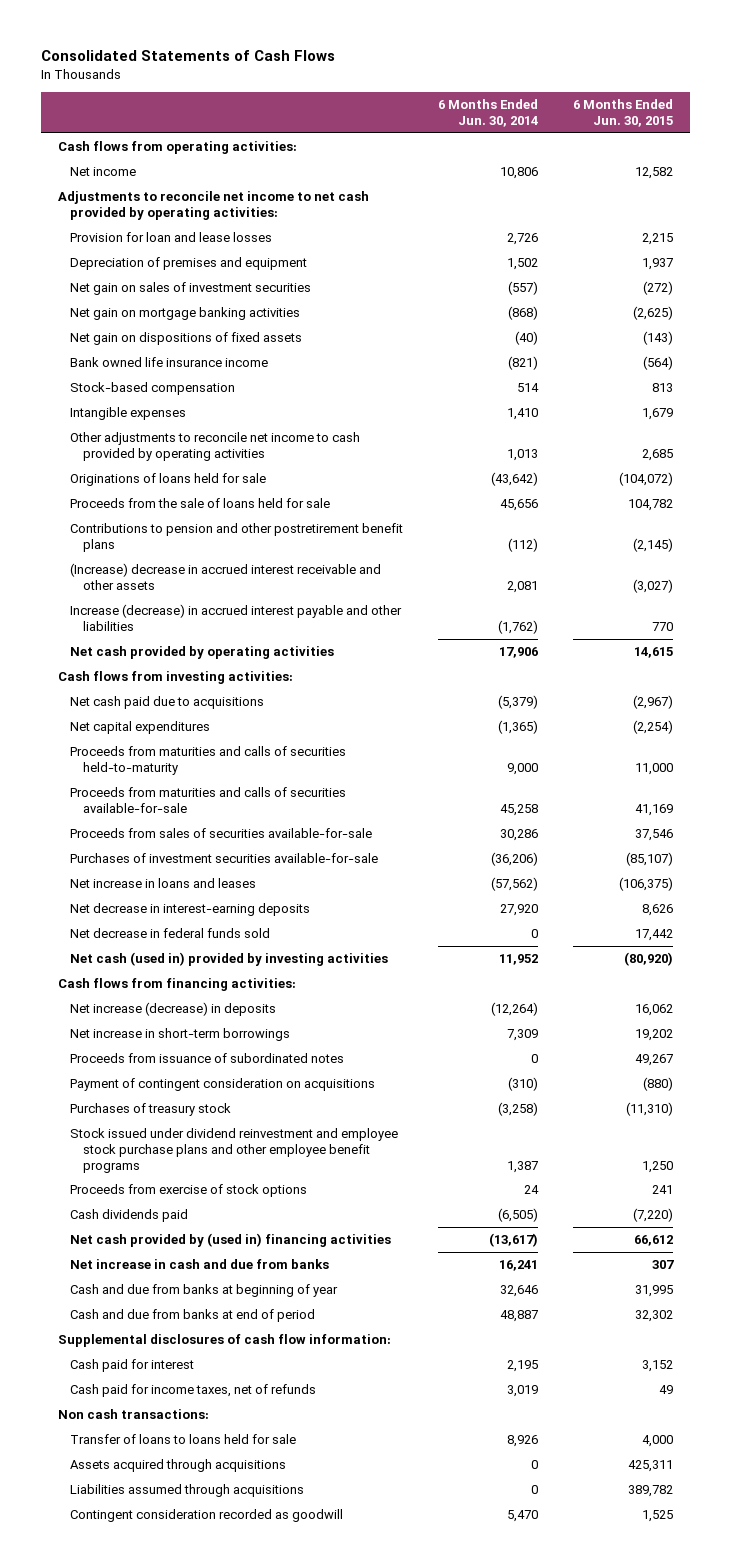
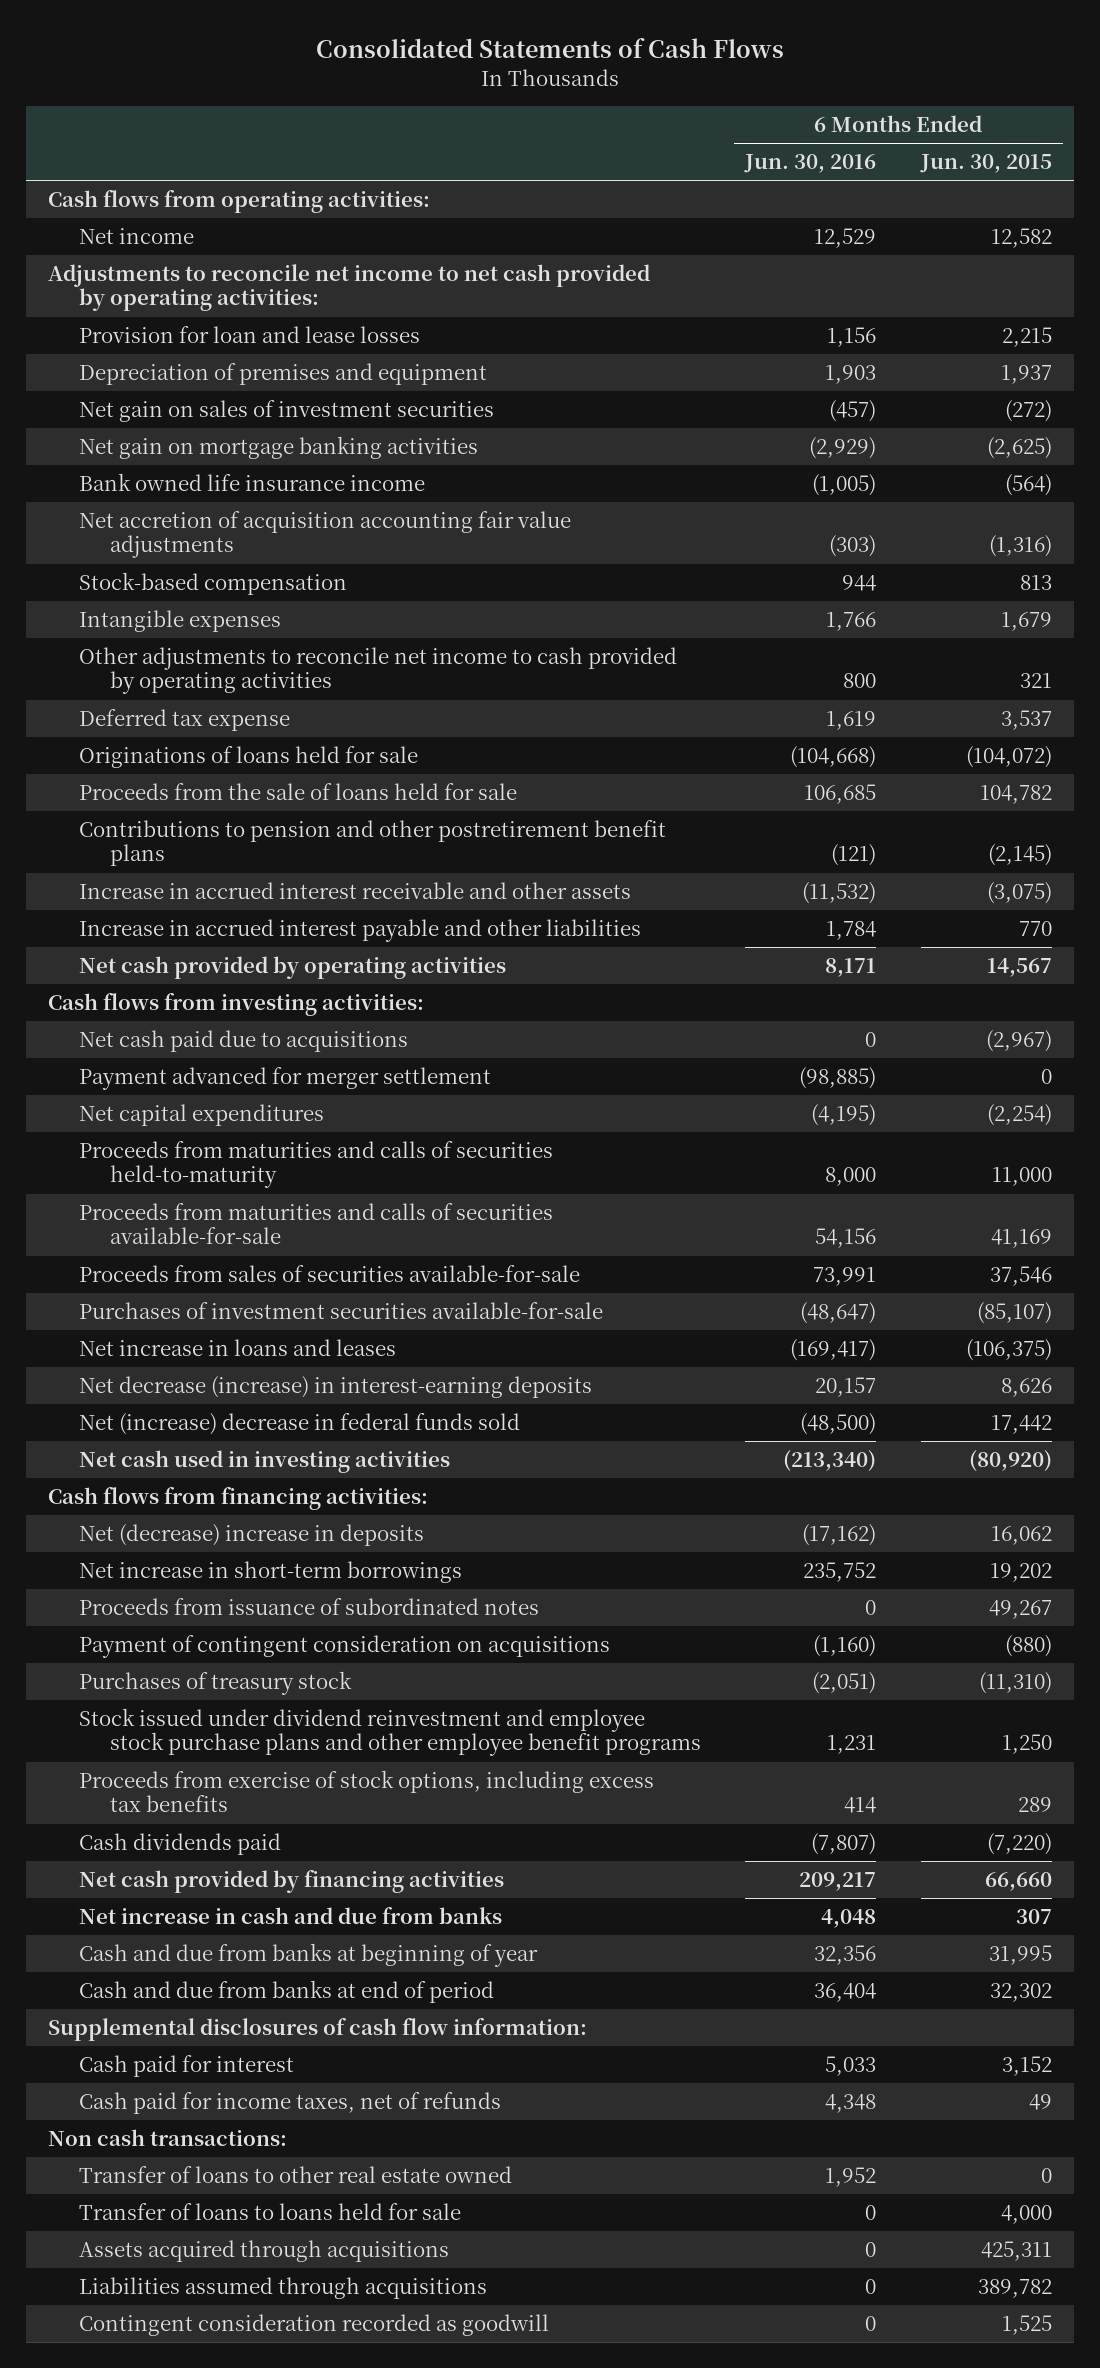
- | 6 Months Ended Jun. 30, 2014 | 6 Months Ended Jun. 30, 2015
+ | 6 Months Ended Jun. 30, 2016 | 6 Months Ended Jun. 30, 2015
- Net gain on dispositions of fixed assets | (40) | (143)
+ Net accretion of acquisition accounting fair value adjustments | (303) | (1,316)
- Other adjustments to reconcile net income to cash provided by operating activities | 1,013 | 2,685
+ Other adjustments to reconcile net income to cash provided by operating activities | 800 | 321
+ Deferred tax expense | 1,619 | 3,537
- (Increase) decrease in accrued interest receivable and other assets | 2,081 | (3,027)
- Increase (decrease) in accrued interest payable and other liabilities | (1,762) | 770
- Net cash provided by operating activities | 17,906 | 14,615
+ Increase in accrued interest receivable and other assets | (11,532) | (3,075)
+ Increase in accrued interest payable and other liabilities | 1,784 | 770
+ Net cash provided by operating activities | 8,171 | 14,567
+ Payment advanced for merger settlement | (98,885) | 0
- Net decrease in interest-earning deposits | 27,920 | 8,626
- Net decrease in federal funds sold | 0 | 17,442
- Net cash (used in) provided by investing activities | 11,952 | (80,920)
+ Net decrease (increase) in interest-earning deposits | 20,157 | 8,626
+ Net (increase) decrease in federal funds sold | (48,500) | 17,442
+ Net cash used in investing activities | (213,340) | (80,920)
- Net increase (decrease) in deposits | (12,264) | 16,062
+ Net (decrease) increase in deposits | (17,162) | 16,062
- Proceeds from exercise of stock options | 24 | 241
+ Proceeds from exercise of stock options, including excess tax benefits | 414 | 289
- Net cash provided by (used in) financing activities | (13,617) | 66,612
+ Net cash provided by financing activities | 209,217 | 66,660
+ Transfer of loans to other real estate owned | 1,952 | 0

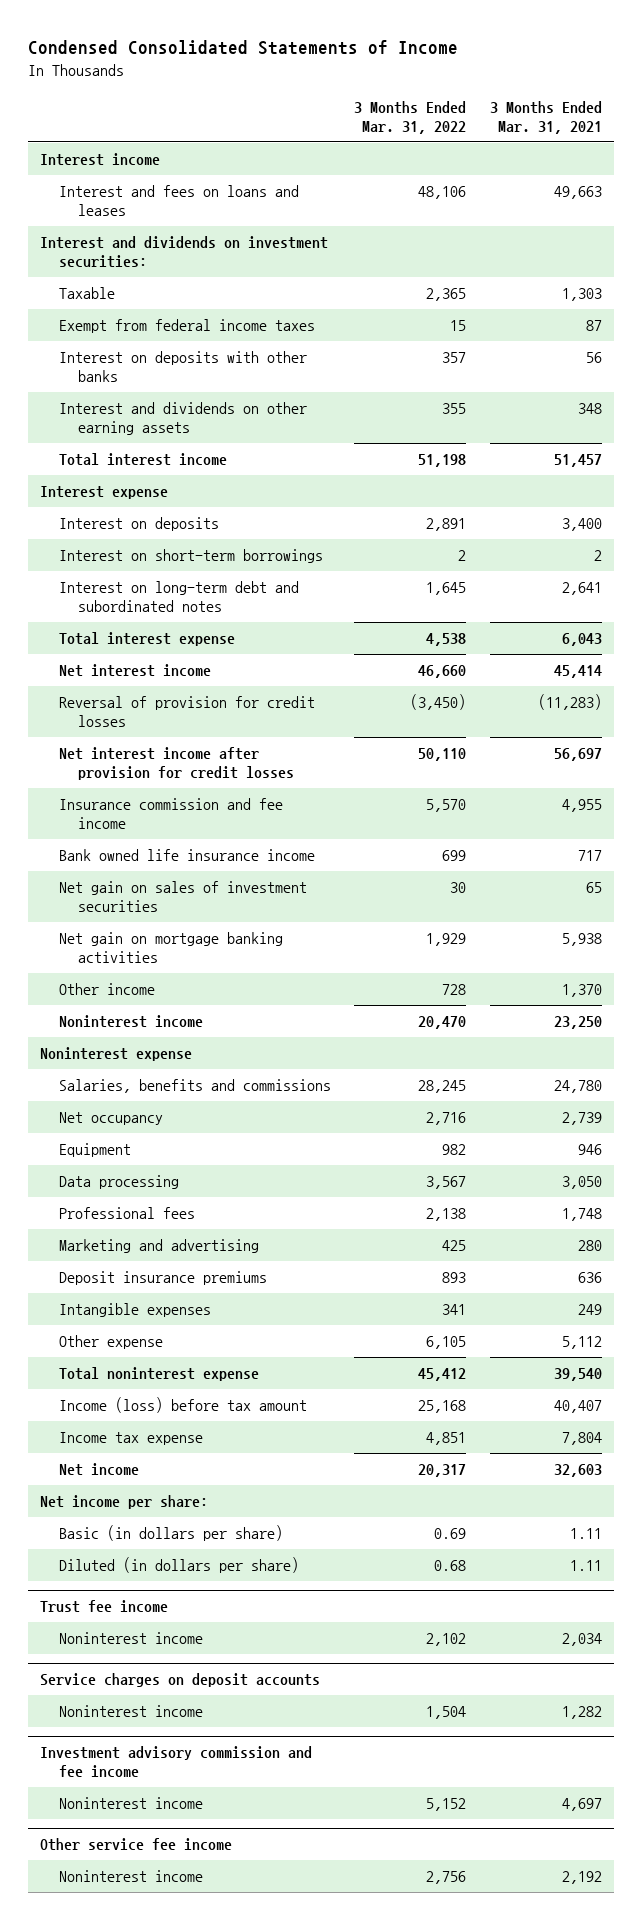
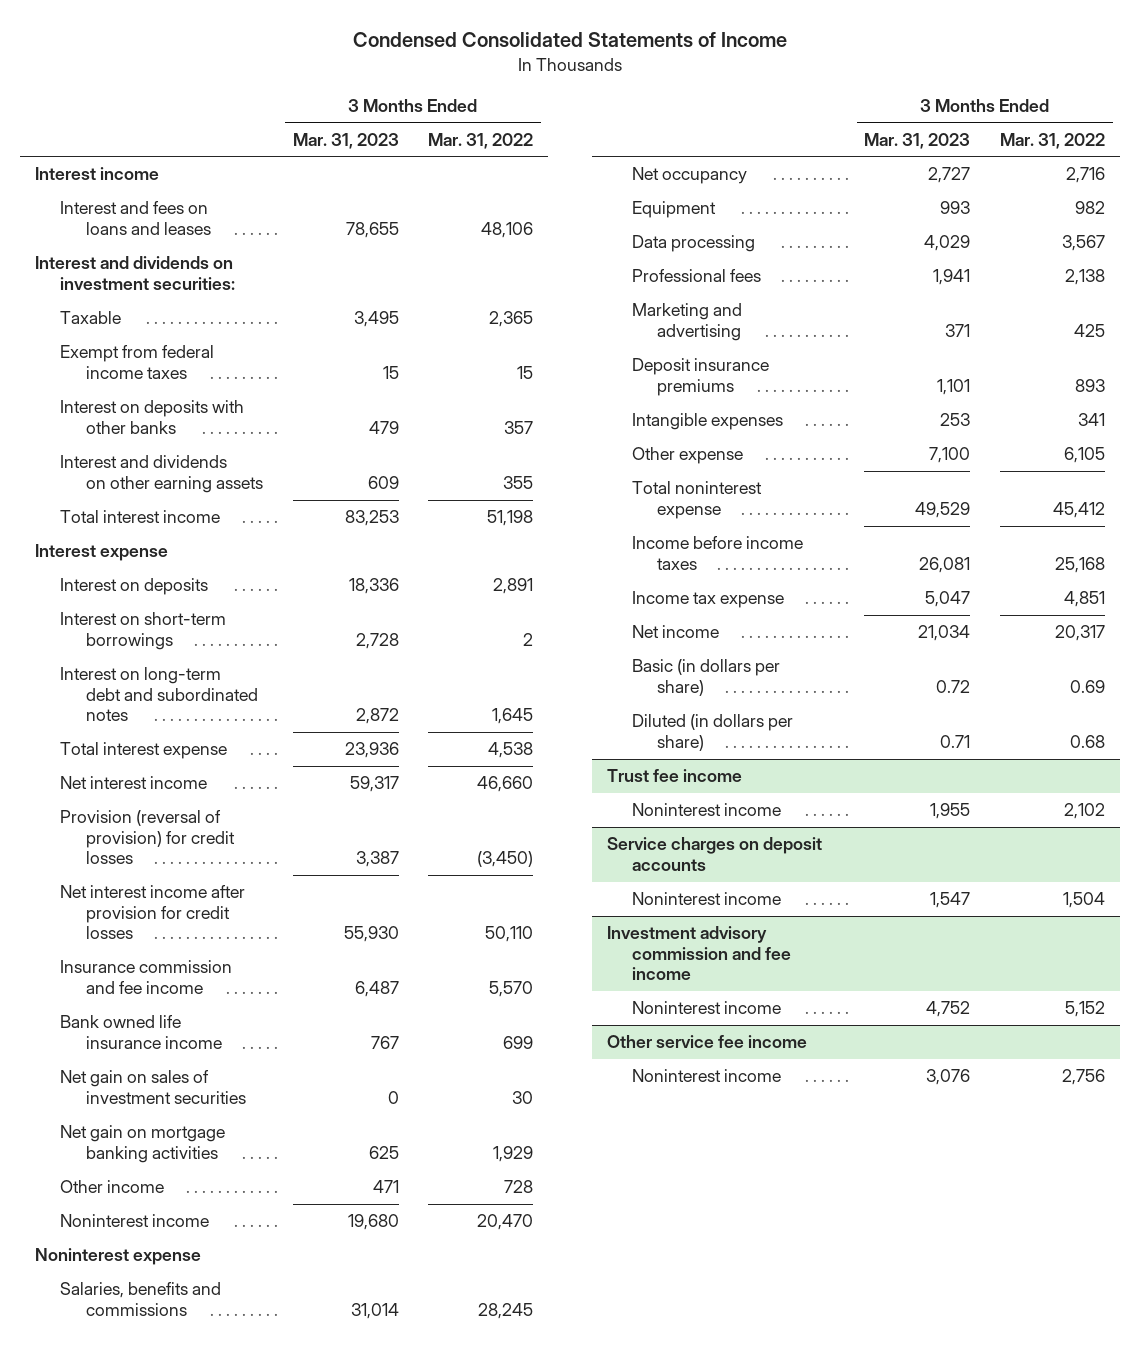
- | 3 Months Ended Mar. 31, 2022 | 3 Months Ended Mar. 31, 2021
+ | 3 Months Ended Mar. 31, 2023 | 3 Months Ended Mar. 31, 2022
- Reversal of provision for credit losses | (3,450) | (11,283)
+ Provision (reversal of provision) for credit losses | 3,387 | (3,450)
- Income (loss) before tax amount | 25,168 | 40,407
+ Income before income taxes | 26,081 | 25,168
- Net income per share:

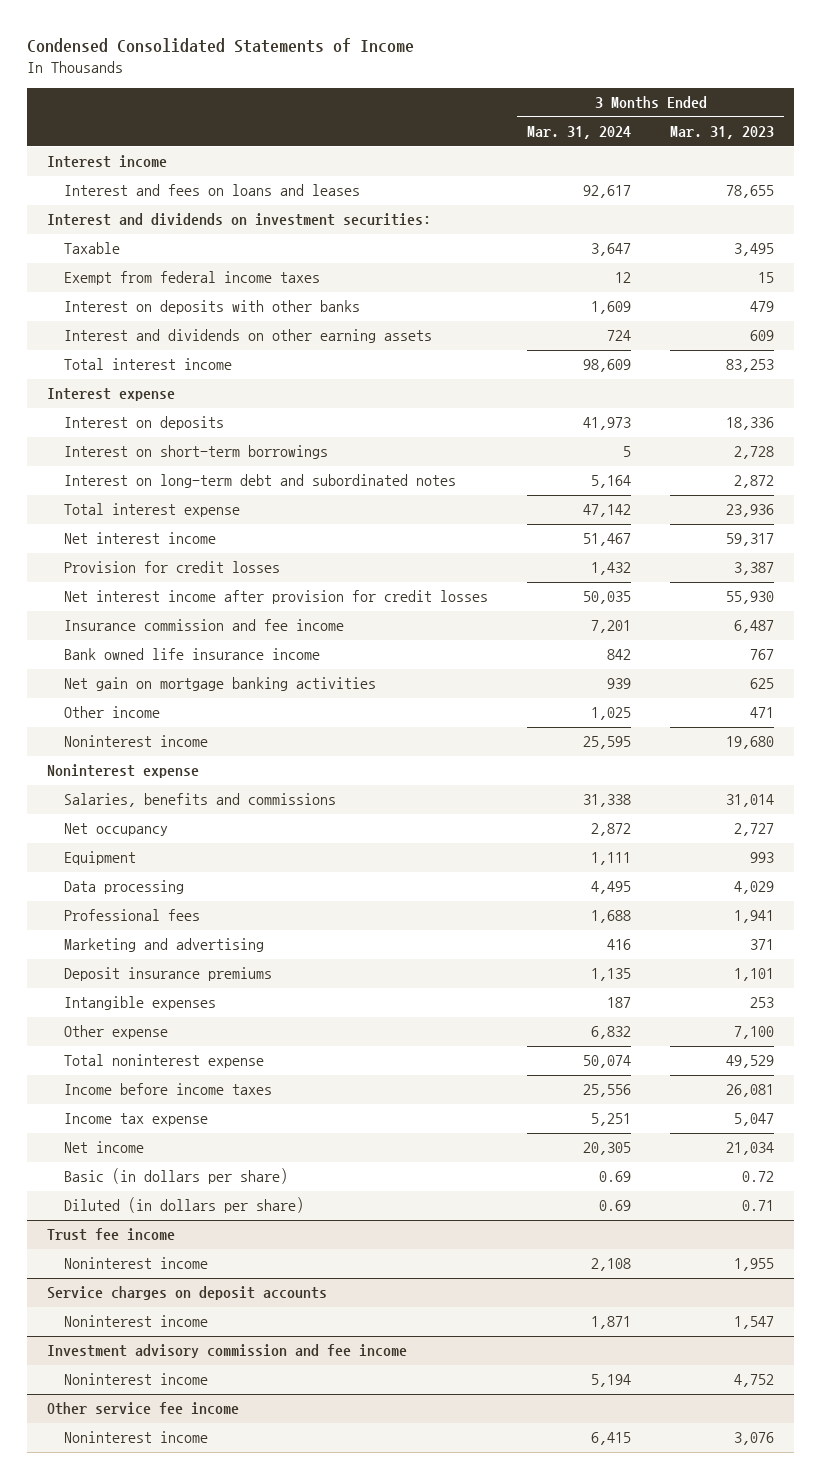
- | 3 Months Ended Mar. 31, 2023 | 3 Months Ended Mar. 31, 2022
+ | 3 Months Ended Mar. 31, 2024 | 3 Months Ended Mar. 31, 2023
- Provision (reversal of provision) for credit losses | 3,387 | (3,450)
+ Provision for credit losses | 1,432 | 3,387
- Net gain on sales of investment securities | 0 | 30

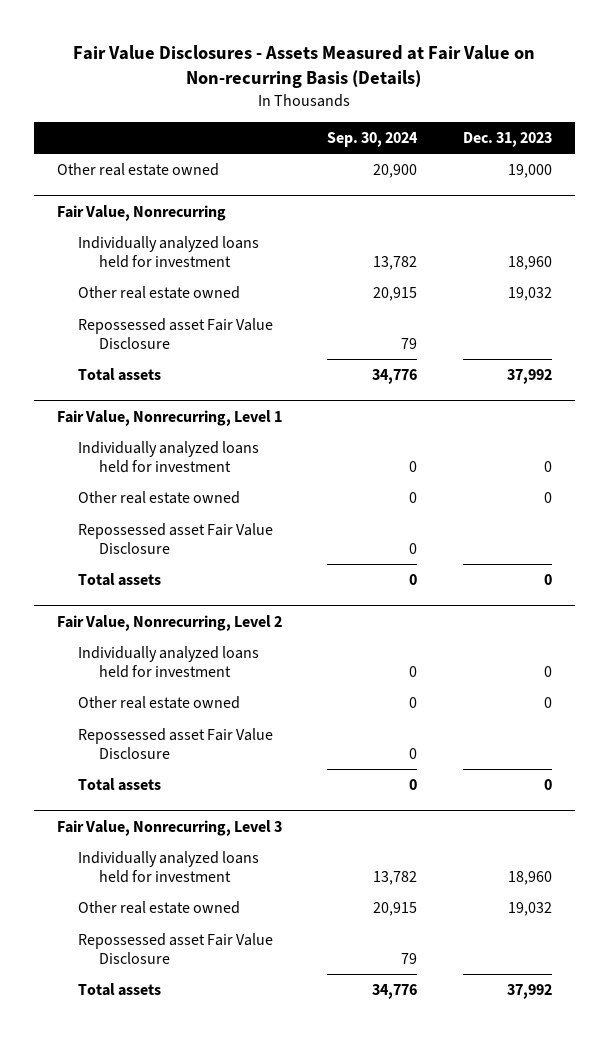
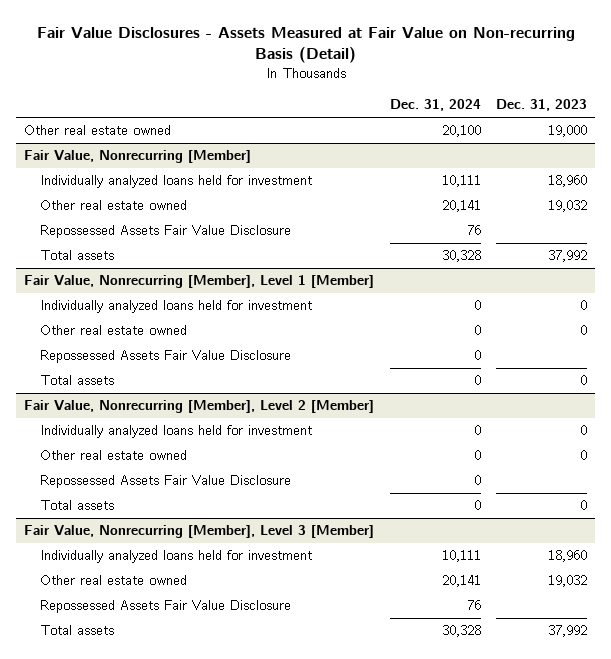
- Fair Value Disclosures - Assets Measured at Fair Value on Non-recurring Basis (Details)
+ Fair Value Disclosures - Assets Measured at Fair Value on Non-recurring Basis (Detail)
- | Sep. 30, 2024 | Dec. 31, 2023
+ | Dec. 31, 2024 | Dec. 31, 2023
- Fair Value, Nonrecurring
+ Fair Value, Nonrecurring [Member]
- Repossessed asset Fair Value Disclosure | 79 |
+ Repossessed Assets Fair Value Disclosure | 76 |
- Fair Value, Nonrecurring, Level 1
+ Fair Value, Nonrecurring [Member], Level 1 [Member]
- Repossessed asset Fair Value Disclosure | 0 |
+ Repossessed Assets Fair Value Disclosure | 0 |
- Fair Value, Nonrecurring, Level 2
+ Fair Value, Nonrecurring [Member], Level 2 [Member]
- Repossessed asset Fair Value Disclosure | 0 |
+ Repossessed Assets Fair Value Disclosure | 0 |
- Fair Value, Nonrecurring, Level 3
+ Fair Value, Nonrecurring [Member], Level 3 [Member]
- Repossessed asset Fair Value Disclosure | 79 |
+ Repossessed Assets Fair Value Disclosure | 76 |

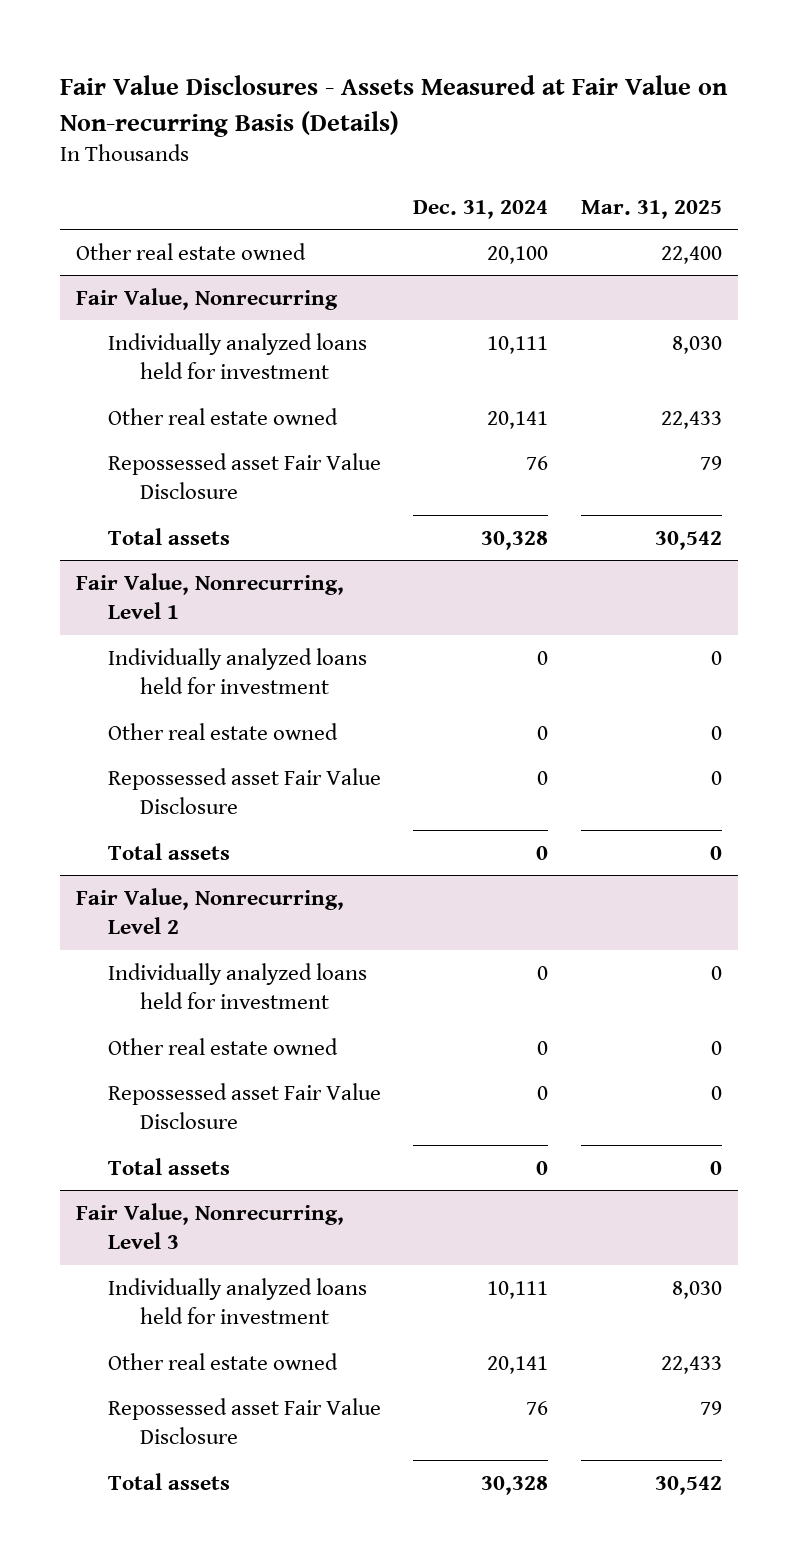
- Fair Value Disclosures - Assets Measured at Fair Value on Non-recurring Basis (Detail)
+ Fair Value Disclosures - Assets Measured at Fair Value on Non-recurring Basis (Details)
- | Dec. 31, 2024 | Dec. 31, 2023
+ | Dec. 31, 2024 | Mar. 31, 2025
- Fair Value, Nonrecurring [Member]
+ Fair Value, Nonrecurring
- Repossessed Assets Fair Value Disclosure | 76 |
+ Repossessed asset Fair Value Disclosure | 76 | 79
- Fair Value, Nonrecurring [Member], Level 1 [Member]
+ Fair Value, Nonrecurring, Level 1
- Repossessed Assets Fair Value Disclosure | 0 |
+ Repossessed asset Fair Value Disclosure | 0 | 0
- Fair Value, Nonrecurring [Member], Level 2 [Member]
+ Fair Value, Nonrecurring, Level 2
- Repossessed Assets Fair Value Disclosure | 0 |
+ Repossessed asset Fair Value Disclosure | 0 | 0
- Fair Value, Nonrecurring [Member], Level 3 [Member]
+ Fair Value, Nonrecurring, Level 3
- Repossessed Assets Fair Value Disclosure | 76 |
+ Repossessed asset Fair Value Disclosure | 76 | 79

